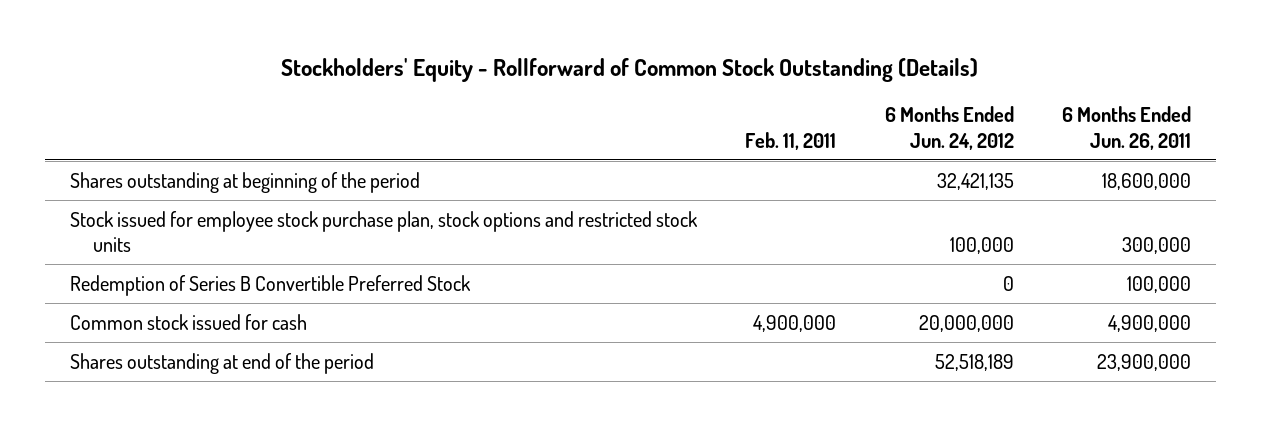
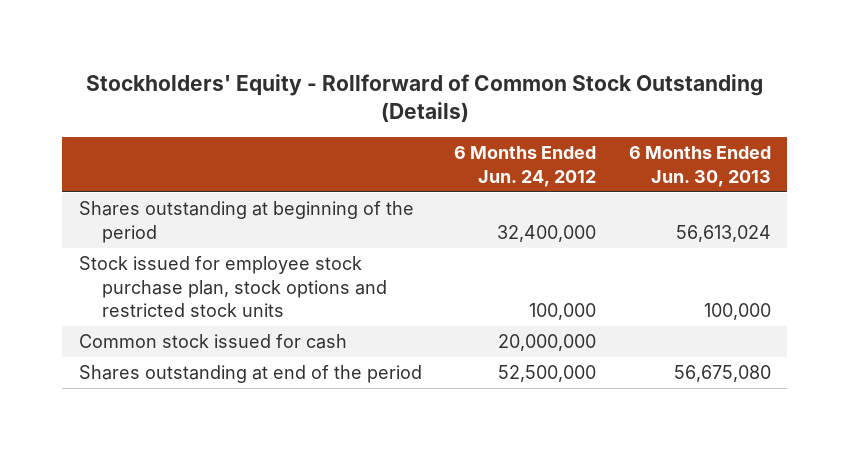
- | Feb. 11, 2011 | 6 Months Ended Jun. 24, 2012 | 6 Months Ended Jun. 26, 2011
+ | 6 Months Ended Jun. 24, 2012 | 6 Months Ended Jun. 30, 2013
- Shares outstanding at beginning of the period | | 32,421,135 | 18,600,000
+ Shares outstanding at beginning of the period | 32,400,000 | 56,613,024
- Redemption of Series B Convertible Preferred Stock | | 0 | 100,000
- Shares outstanding at end of the period | | 52,518,189 | 23,900,000
+ Shares outstanding at end of the period | 52,500,000 | 56,675,080

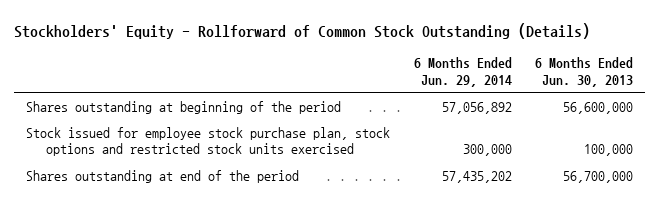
- | 6 Months Ended Jun. 24, 2012 | 6 Months Ended Jun. 30, 2013
+ | 6 Months Ended Jun. 29, 2014 | 6 Months Ended Jun. 30, 2013
- Shares outstanding at beginning of the period | 32,400,000 | 56,613,024
- Stock issued for employee stock purchase plan, stock options and restricted stock units | 100,000 | 100,000
- Common stock issued for cash | 20,000,000 |
- Shares outstanding at end of the period | 52,500,000 | 56,675,080
+ Shares outstanding at beginning of the period | 57,056,892 | 56,600,000
+ Stock issued for employee stock purchase plan, stock options and restricted stock units exercised | 300,000 | 100,000
+ Shares outstanding at end of the period | 57,435,202 | 56,700,000

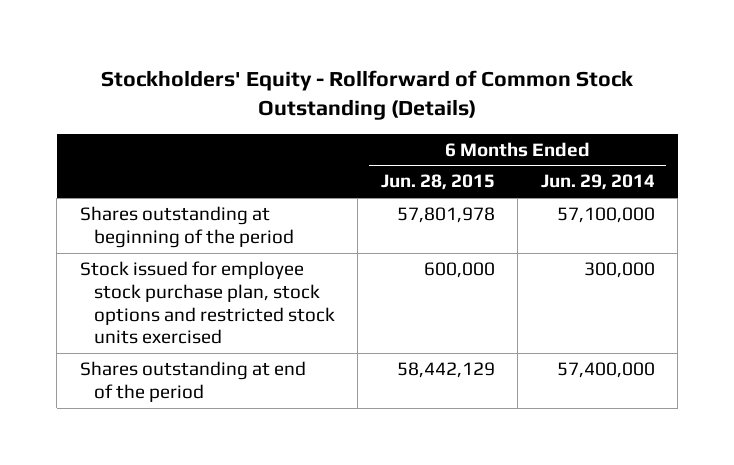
- | 6 Months Ended Jun. 29, 2014 | 6 Months Ended Jun. 30, 2013
+ | 6 Months Ended Jun. 28, 2015 | 6 Months Ended Jun. 29, 2014
- Shares outstanding at beginning of the period | 57,056,892 | 56,600,000
+ Shares outstanding at beginning of the period | 57,801,978 | 57,100,000
- Shares outstanding at end of the period | 57,435,202 | 56,700,000
+ Shares outstanding at end of the period | 58,442,129 | 57,400,000

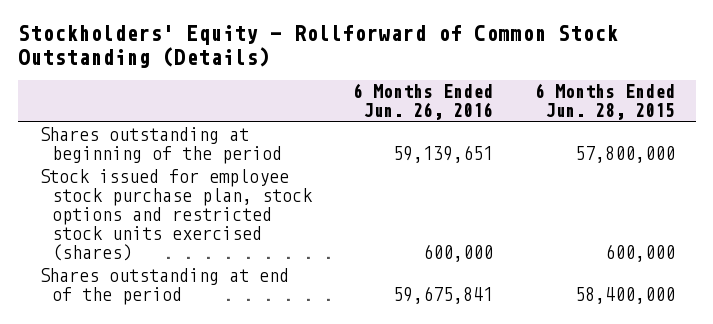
- | 6 Months Ended Jun. 28, 2015 | 6 Months Ended Jun. 29, 2014
+ | 6 Months Ended Jun. 26, 2016 | 6 Months Ended Jun. 28, 2015
- Shares outstanding at beginning of the period | 57,801,978 | 57,100,000
- Stock issued for employee stock purchase plan, stock options and restricted stock units exercised | 600,000 | 300,000
- Shares outstanding at end of the period | 58,442,129 | 57,400,000
+ Shares outstanding at beginning of the period | 59,139,651 | 57,800,000
+ Stock issued for employee stock purchase plan, stock options and restricted stock units exercised (shares) | 600,000 | 600,000
+ Shares outstanding at end of the period | 59,675,841 | 58,400,000

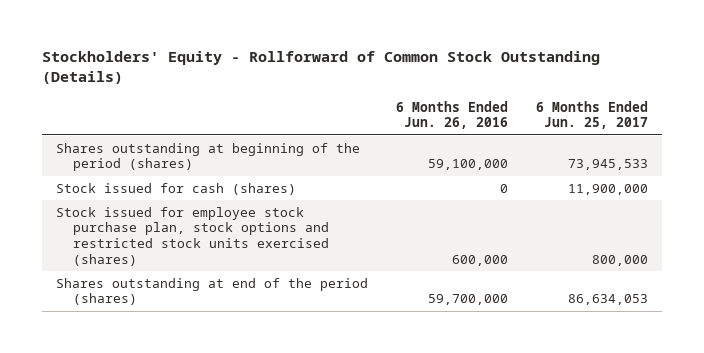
- | 6 Months Ended Jun. 26, 2016 | 6 Months Ended Jun. 28, 2015
+ | 6 Months Ended Jun. 26, 2016 | 6 Months Ended Jun. 25, 2017
- Shares outstanding at beginning of the period | 59,139,651 | 57,800,000
+ Shares outstanding at beginning of the period (shares) | 59,100,000 | 73,945,533
+ Stock issued for cash (shares) | 0 | 11,900,000
- Shares outstanding at end of the period | 59,675,841 | 58,400,000
+ Shares outstanding at end of the period (shares) | 59,700,000 | 86,634,053

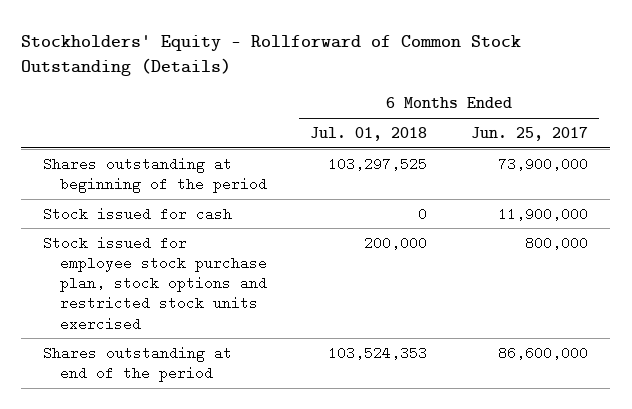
- | 6 Months Ended Jun. 26, 2016 | 6 Months Ended Jun. 25, 2017
+ | 6 Months Ended Jul. 01, 2018 | 6 Months Ended Jun. 25, 2017
- Shares outstanding at beginning of the period (shares) | 59,100,000 | 73,945,533
- Stock issued for cash (shares) | 0 | 11,900,000
- Stock issued for employee stock purchase plan, stock options and restricted stock units exercised (shares) | 600,000 | 800,000
- Shares outstanding at end of the period (shares) | 59,700,000 | 86,634,053
+ Shares outstanding at beginning of the period | 103,297,525 | 73,900,000
+ Stock issued for cash | 0 | 11,900,000
+ Stock issued for employee stock purchase plan, stock options and restricted stock units exercised | 200,000 | 800,000
+ Shares outstanding at end of the period | 103,524,353 | 86,600,000

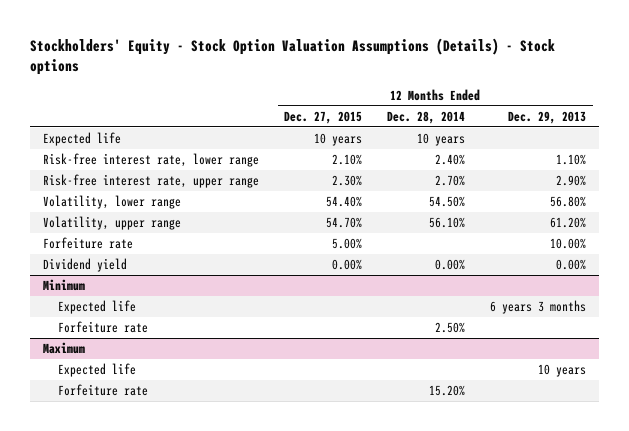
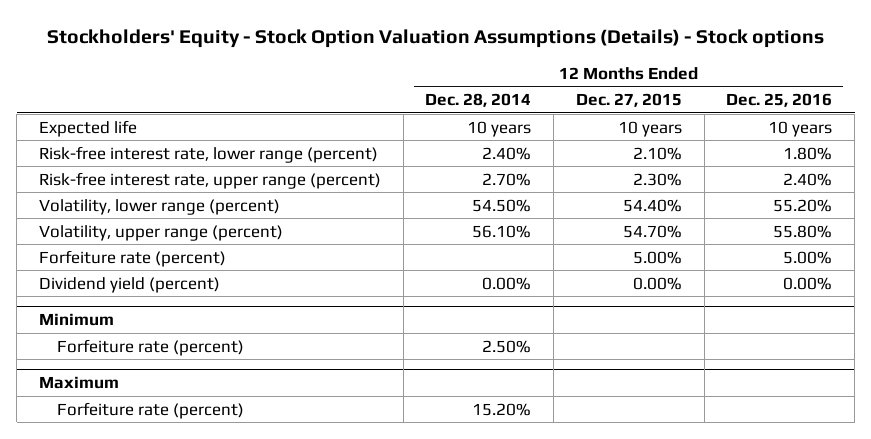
- | 12 Months Ended Dec. 27, 2015 | 12 Months Ended Dec. 28, 2014 | 12 Months Ended Dec. 29, 2013
+ | 12 Months Ended Dec. 28, 2014 | 12 Months Ended Dec. 27, 2015 | 12 Months Ended Dec. 25, 2016
- Risk-free interest rate, lower range | 2.10% | 2.40% | 1.10%
- Risk-free interest rate, upper range | 2.30% | 2.70% | 2.90%
- Volatility, lower range | 54.40% | 54.50% | 56.80%
- Volatility, upper range | 54.70% | 56.10% | 61.20%
- Forfeiture rate | 5.00% | | 10.00%
- Dividend yield | 0.00% | 0.00% | 0.00%
+ Risk-free interest rate, lower range (percent) | 2.40% | 2.10% | 1.80%
+ Risk-free interest rate, upper range (percent) | 2.70% | 2.30% | 2.40%
+ Volatility, lower range (percent) | 54.50% | 54.40% | 55.20%
+ Volatility, upper range (percent) | 56.10% | 54.70% | 55.80%
+ Forfeiture rate (percent) | | 5.00% | 5.00%
+ Dividend yield (percent) | 0.00% | 0.00% | 0.00%
@ Minimum
- Expected life | | | 6 years 3 months
- Forfeiture rate | | 2.50% |
+ Forfeiture rate (percent) | 2.50% | |
@ Maximum
- Expected life | | | 10 years
- Forfeiture rate | | 15.20% |
+ Forfeiture rate (percent) | 15.20% | |

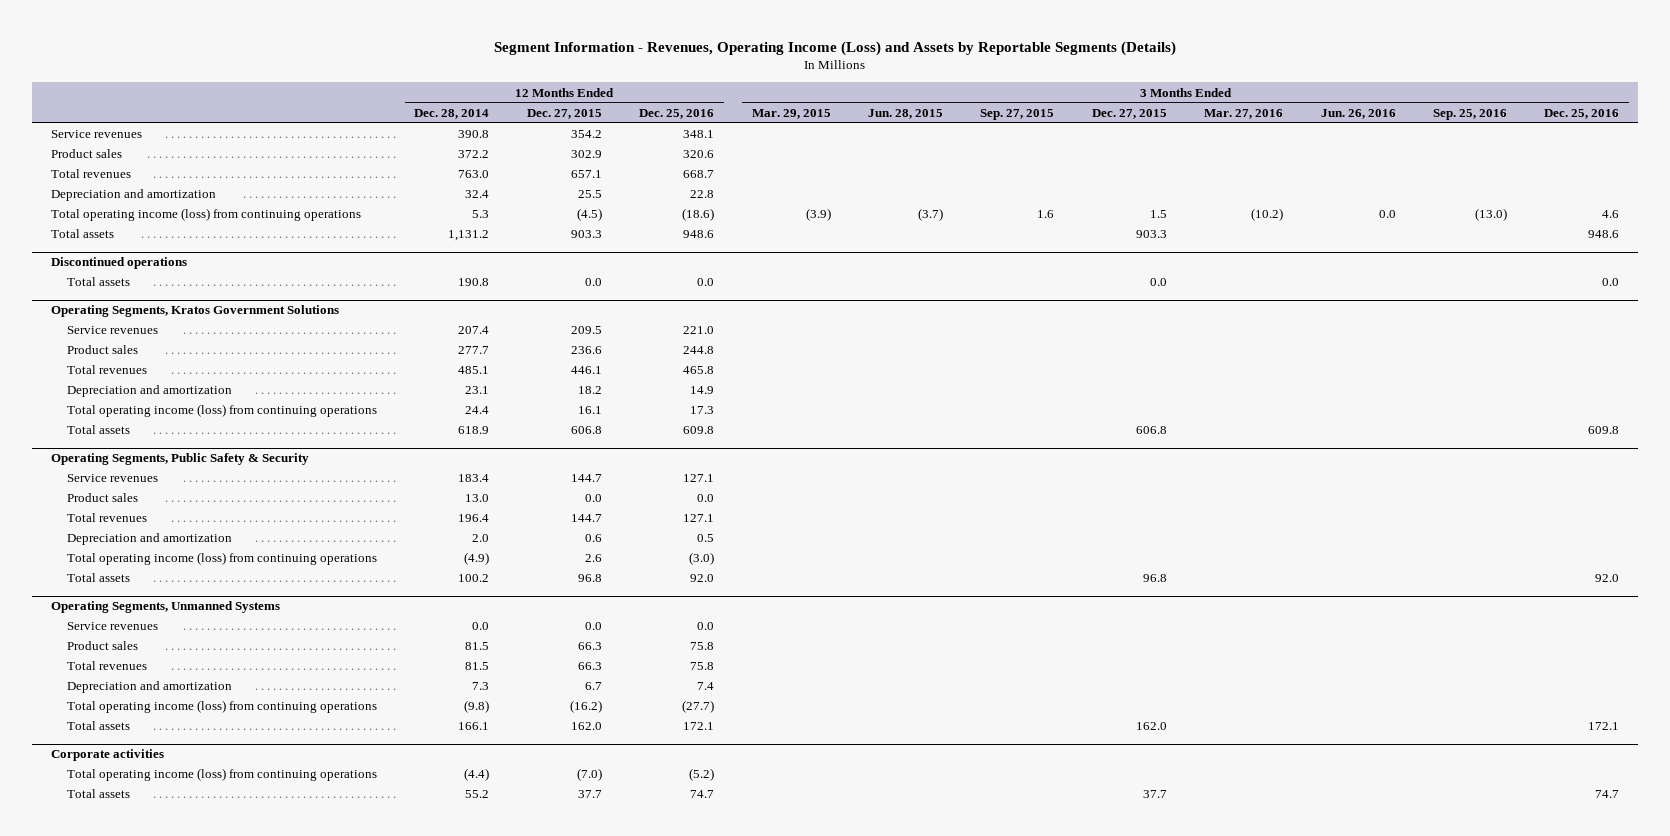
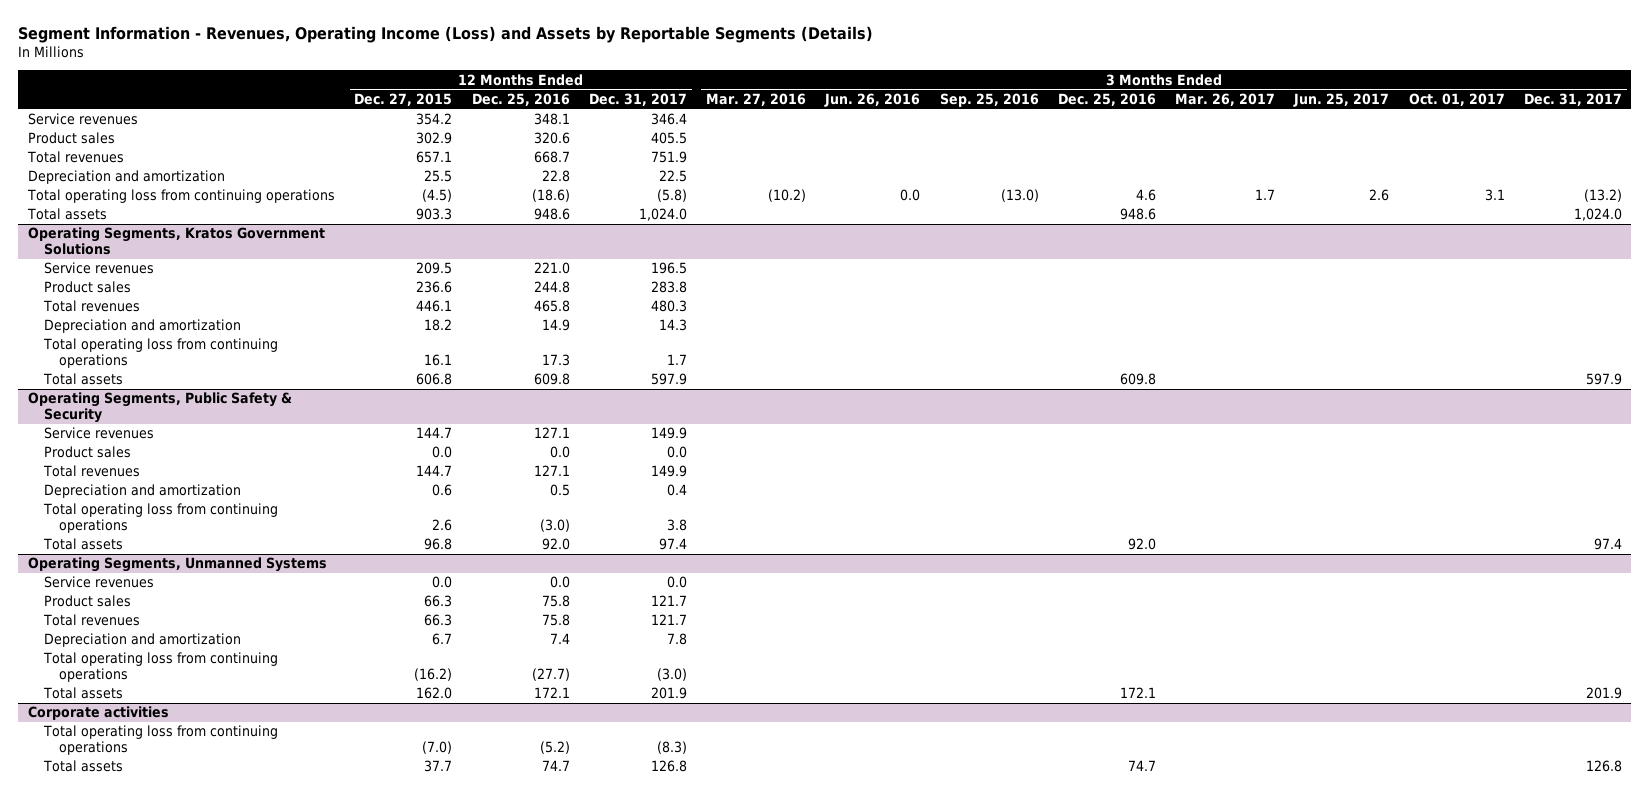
- | 12 Months Ended Dec. 28, 2014 | 12 Months Ended Dec. 27, 2015 | 12 Months Ended Dec. 25, 2016 | 3 Months Ended Mar. 29, 2015 | 3 Months Ended Jun. 28, 2015 | 3 Months Ended Sep. 27, 2015 | 3 Months Ended Dec. 27, 2015 | 3 Months Ended Mar. 27, 2016 | 3 Months Ended Jun. 26, 2016 | 3 Months Ended Sep. 25, 2016 | 3 Months Ended Dec. 25, 2016
+ | 12 Months Ended Dec. 27, 2015 | 12 Months Ended Dec. 25, 2016 | 12 Months Ended Dec. 31, 2017 | 3 Months Ended Mar. 27, 2016 | 3 Months Ended Jun. 26, 2016 | 3 Months Ended Sep. 25, 2016 | 3 Months Ended Dec. 25, 2016 | 3 Months Ended Mar. 26, 2017 | 3 Months Ended Jun. 25, 2017 | 3 Months Ended Oct. 01, 2017 | 3 Months Ended Dec. 31, 2017
- Total operating income (loss) from continuing operations | 5.3 | (4.5) | (18.6) | (3.9) | (3.7) | 1.6 | 1.5 | (10.2) | 0.0 | (13.0) | 4.6
+ Total operating loss from continuing operations | (4.5) | (18.6) | (5.8) | (10.2) | 0.0 | (13.0) | 4.6 | 1.7 | 2.6 | 3.1 | (13.2)
- Discontinued operations
- Total assets | 190.8 | 0.0 | 0.0 | | | | 0.0 | | | | 0.0
@ Operating Segments, Kratos Government Solutions
- Total operating income (loss) from continuing operations | 24.4 | 16.1 | 17.3 | | | | | | | |
+ Total operating loss from continuing operations | 16.1 | 17.3 | 1.7 | | | | | | | |
@ Operating Segments, Public Safety & Security
- Total operating income (loss) from continuing operations | (4.9) | 2.6 | (3.0) | | | | | | | |
+ Total operating loss from continuing operations | 2.6 | (3.0) | 3.8 | | | | | | | |
@ Operating Segments, Unmanned Systems
- Total operating income (loss) from continuing operations | (9.8) | (16.2) | (27.7) | | | | | | | |
+ Total operating loss from continuing operations | (16.2) | (27.7) | (3.0) | | | | | | | |
@ Corporate activities
- Total operating income (loss) from continuing operations | (4.4) | (7.0) | (5.2) | | | | | | | |
+ Total operating loss from continuing operations | (7.0) | (5.2) | (8.3) | | | | | | | |

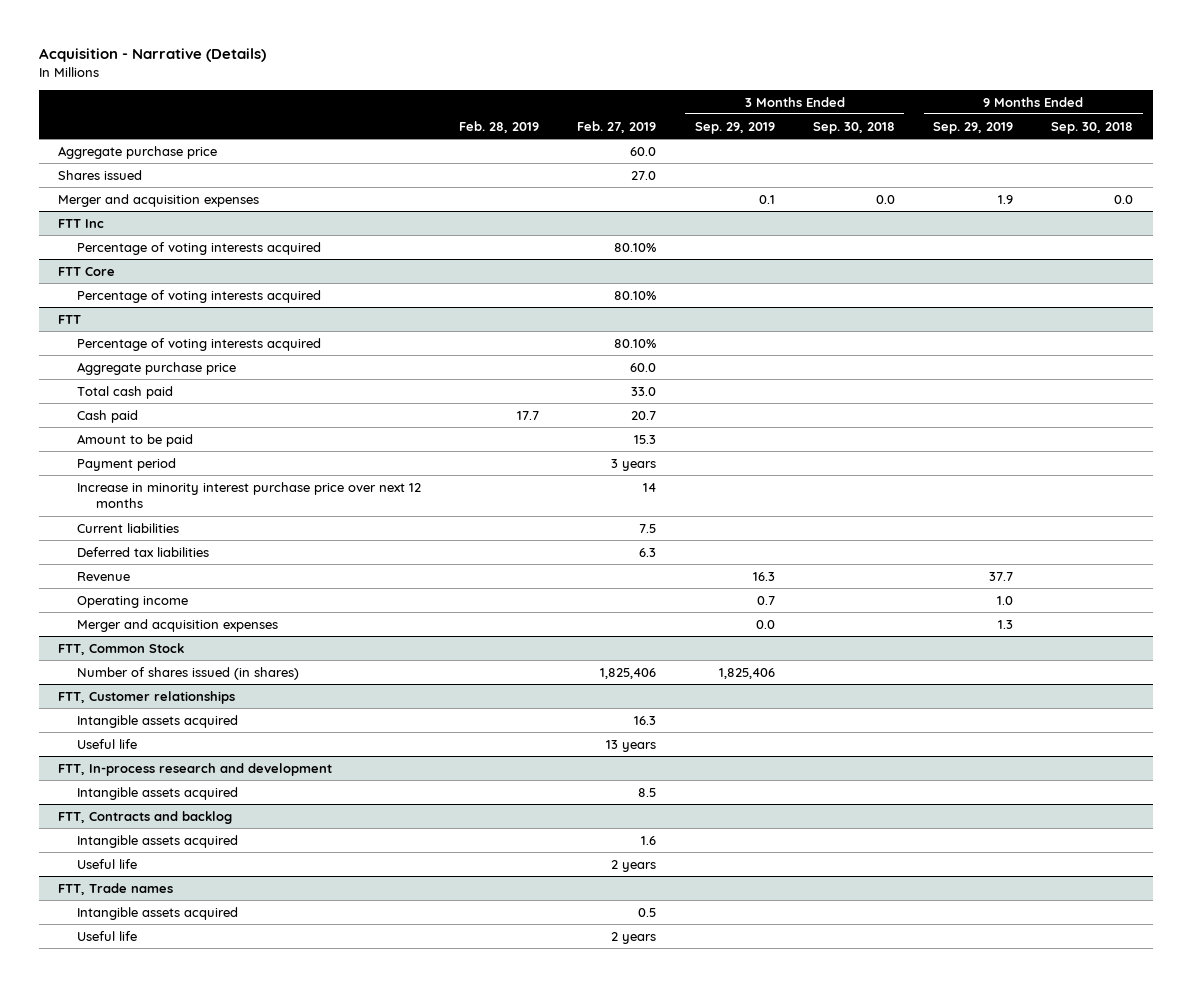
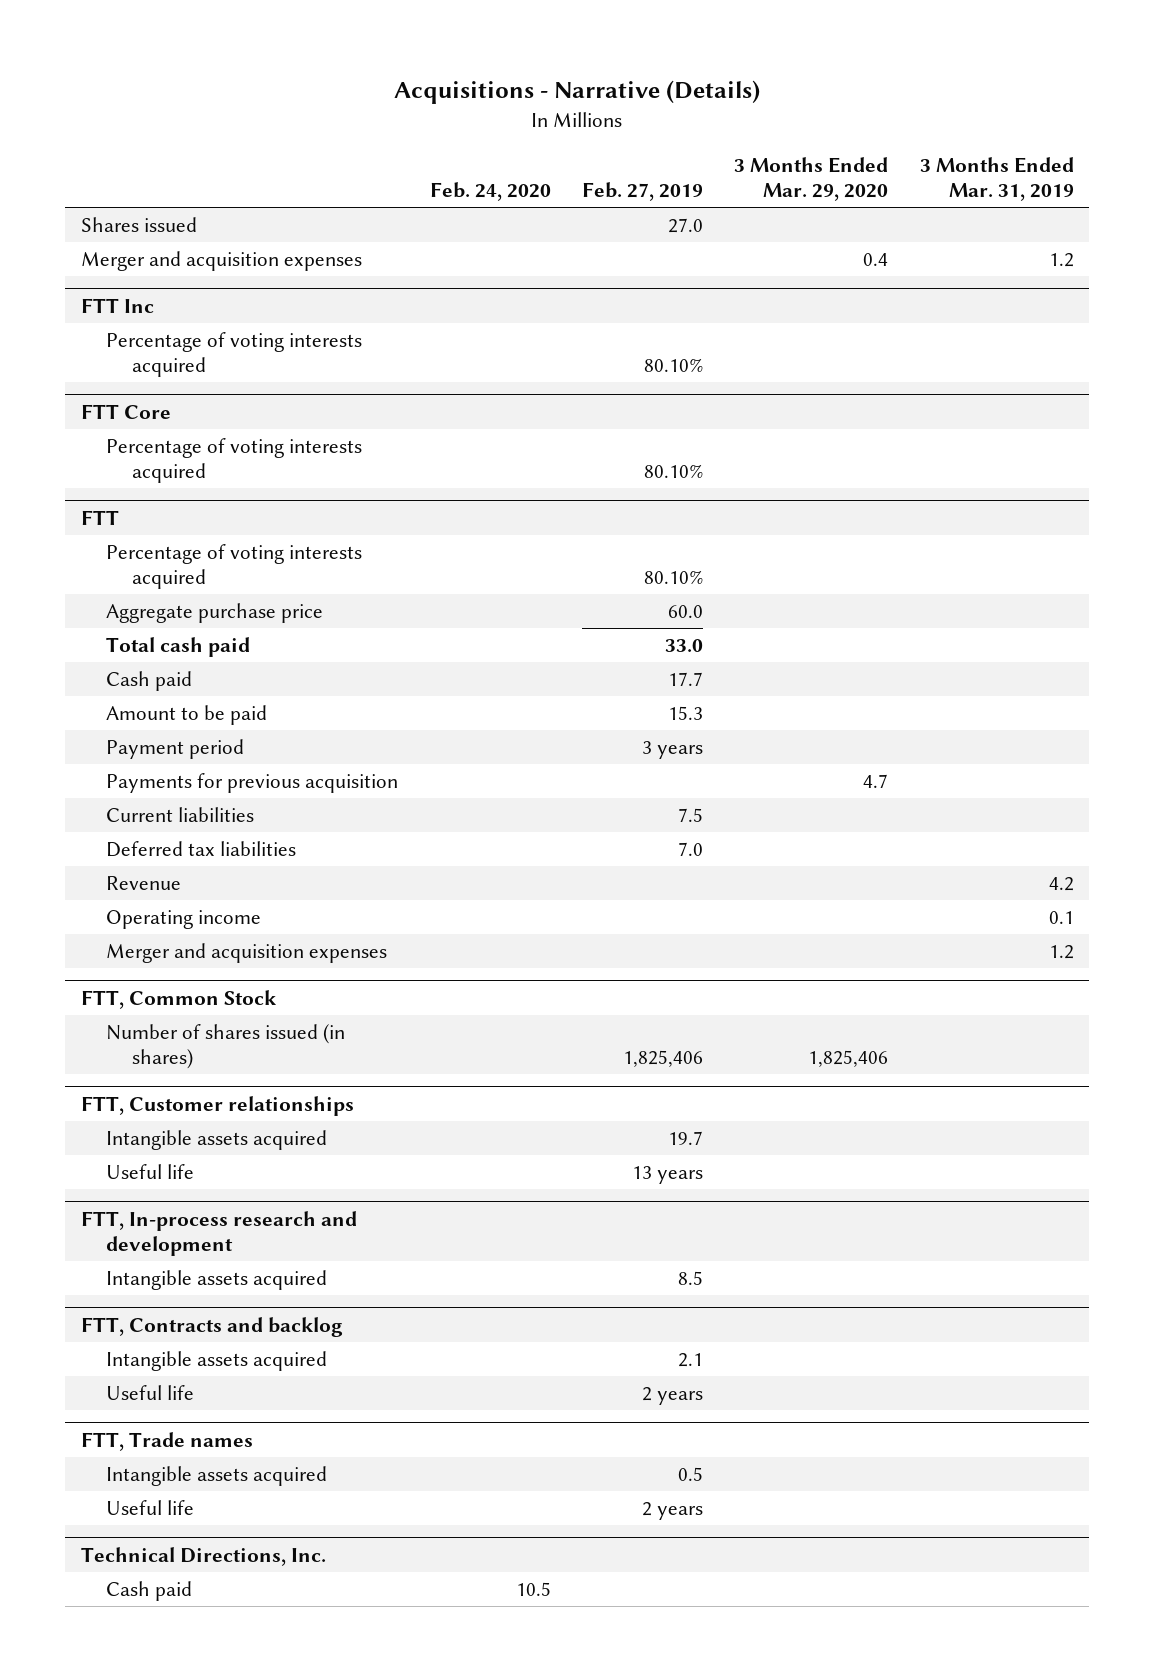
- Acquisition - Narrative (Details)
+ Acquisitions - Narrative (Details)
- | Feb. 28, 2019 | Feb. 27, 2019 | 3 Months Ended Sep. 29, 2019 | 3 Months Ended Sep. 30, 2018 | 9 Months Ended Sep. 29, 2019 | 9 Months Ended Sep. 30, 2018
+ | Feb. 24, 2020 | Feb. 27, 2019 | 3 Months Ended Mar. 29, 2020 | 3 Months Ended Mar. 31, 2019
- Aggregate purchase price | | 60.0 | | | |
@ FTT
- Cash paid | 17.7 | 20.7 | | | |
+ Cash paid | | 17.7 | |
- Increase in minority interest purchase price over next 12 months | | 14 | | | |
+ Payments for previous acquisition | | | 4.7 |
- Deferred tax liabilities | | 6.3 | | | |
+ Deferred tax liabilities | | 7.0 | |
@ FTT, Customer relationships
- Intangible assets acquired | | 16.3 | | | |
+ Intangible assets acquired | | 19.7 | |
@ FTT, Contracts and backlog
- Intangible assets acquired | | 1.6 | | | |
+ Intangible assets acquired | | 2.1 | |
+ Technical Directions, Inc.
+ Cash paid | 10.5 | | |

